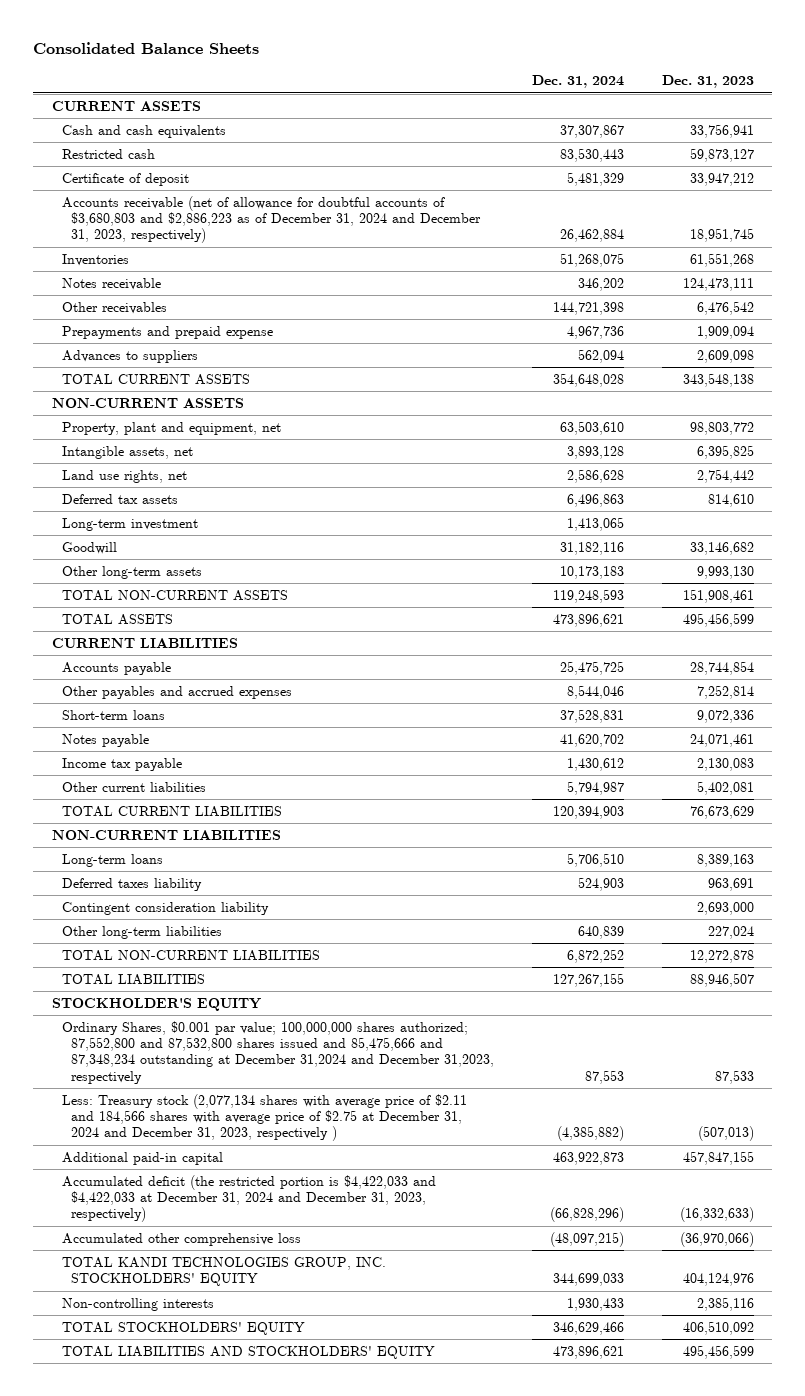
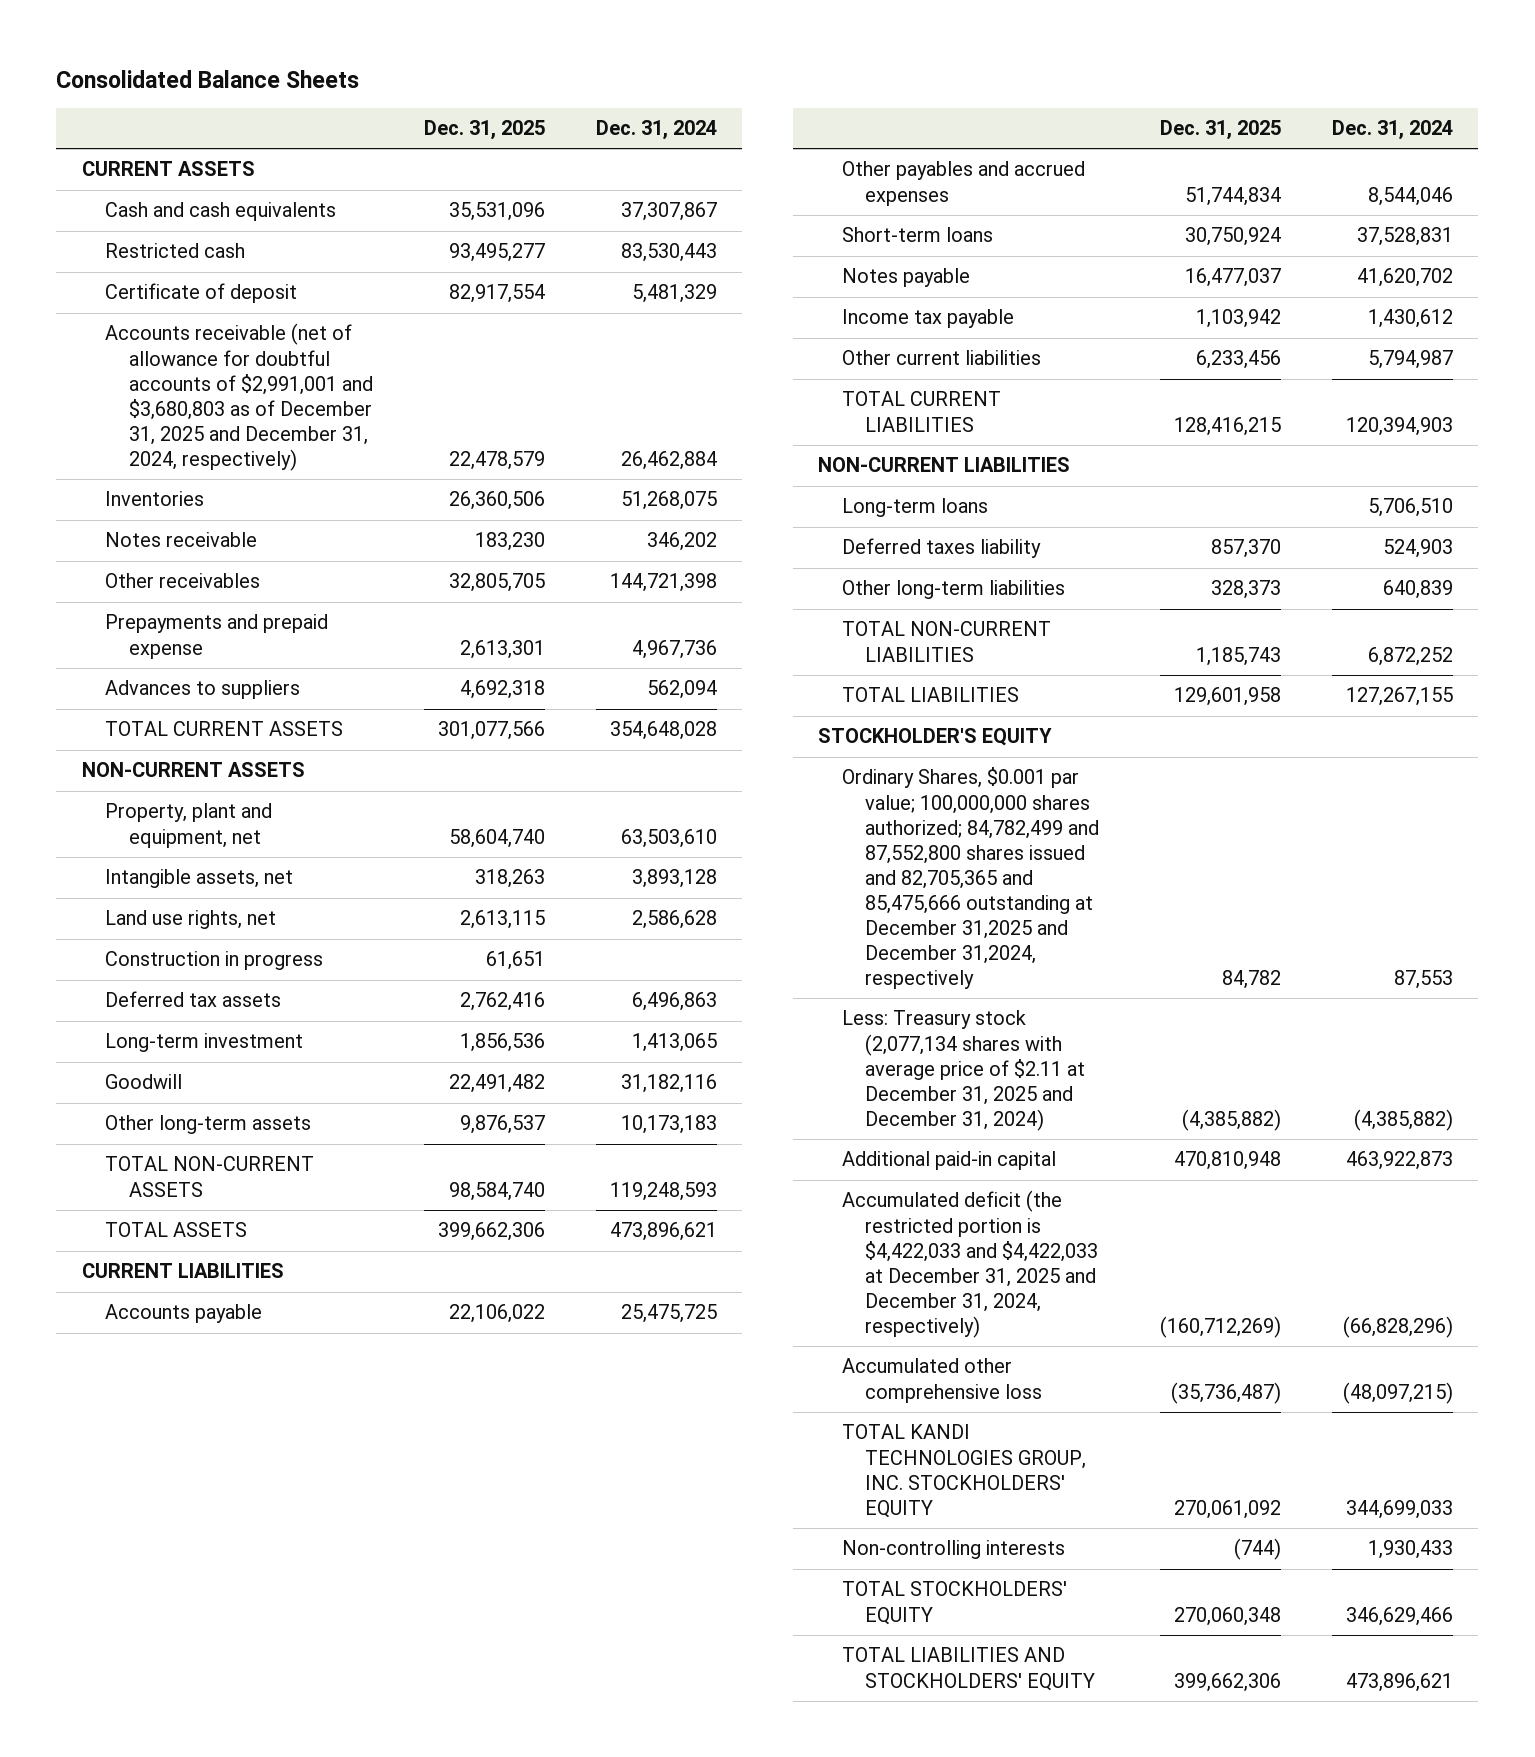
- | Dec. 31, 2024 | Dec. 31, 2023
+ | Dec. 31, 2025 | Dec. 31, 2024
- Accounts receivable (net of allowance for doubtful accounts of $3,680,803 and $2,886,223 as of December 31, 2024 and December 31, 2023, respectively) | 26,462,884 | 18,951,745
+ Accounts receivable (net of allowance for doubtful accounts of $2,991,001 and $3,680,803 as of December 31, 2025 and December 31, 2024, respectively) | 22,478,579 | 26,462,884
+ Construction in progress | 61,651 |
- Contingent consideration liability | | 2,693,000
- Ordinary Shares, $0.001 par value; 100,000,000 shares authorized; 87,552,800 and 87,532,800 shares issued and 85,475,666 and 87,348,234 outstanding at December 31,2024 and December 31,2023, respectively | 87,553 | 87,533
- Less: Treasury stock (2,077,134 shares with average price of $2.11 and 184,566 shares with average price of $2.75 at December 31, 2024 and December 31, 2023, respectively ) | (4,385,882) | (507,013)
+ Ordinary Shares, $0.001 par value; 100,000,000 shares authorized; 84,782,499 and 87,552,800 shares issued and 82,705,365 and 85,475,666 outstanding at December 31,2025 and December 31,2024, respectively | 84,782 | 87,553
+ Less: Treasury stock (2,077,134 shares with average price of $2.11 at December 31, 2025 and December 31, 2024) | (4,385,882) | (4,385,882)
- Accumulated deficit (the restricted portion is $4,422,033 and $4,422,033 at December 31, 2024 and December 31, 2023, respectively) | (66,828,296) | (16,332,633)
+ Accumulated deficit (the restricted portion is $4,422,033 and $4,422,033 at December 31, 2025 and December 31, 2024, respectively) | (160,712,269) | (66,828,296)

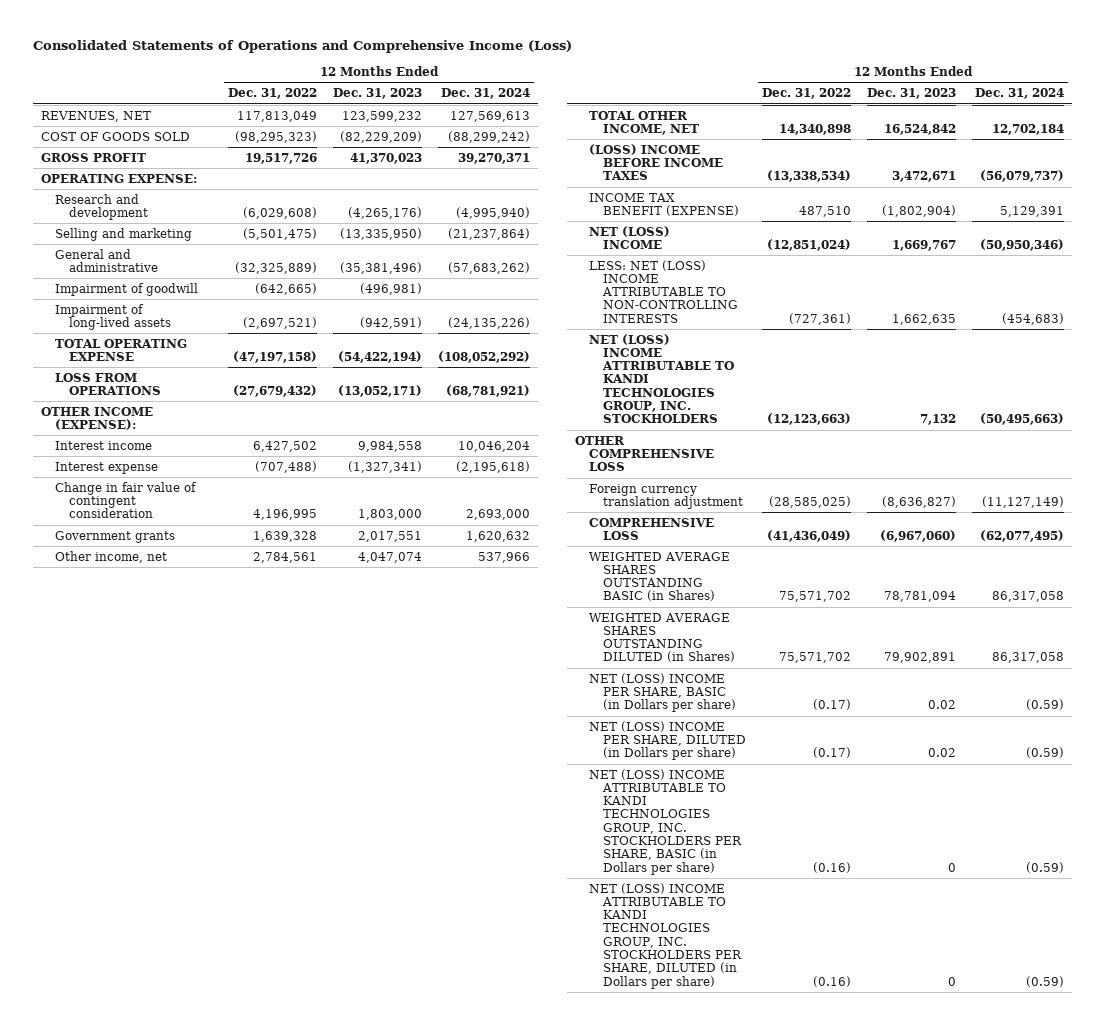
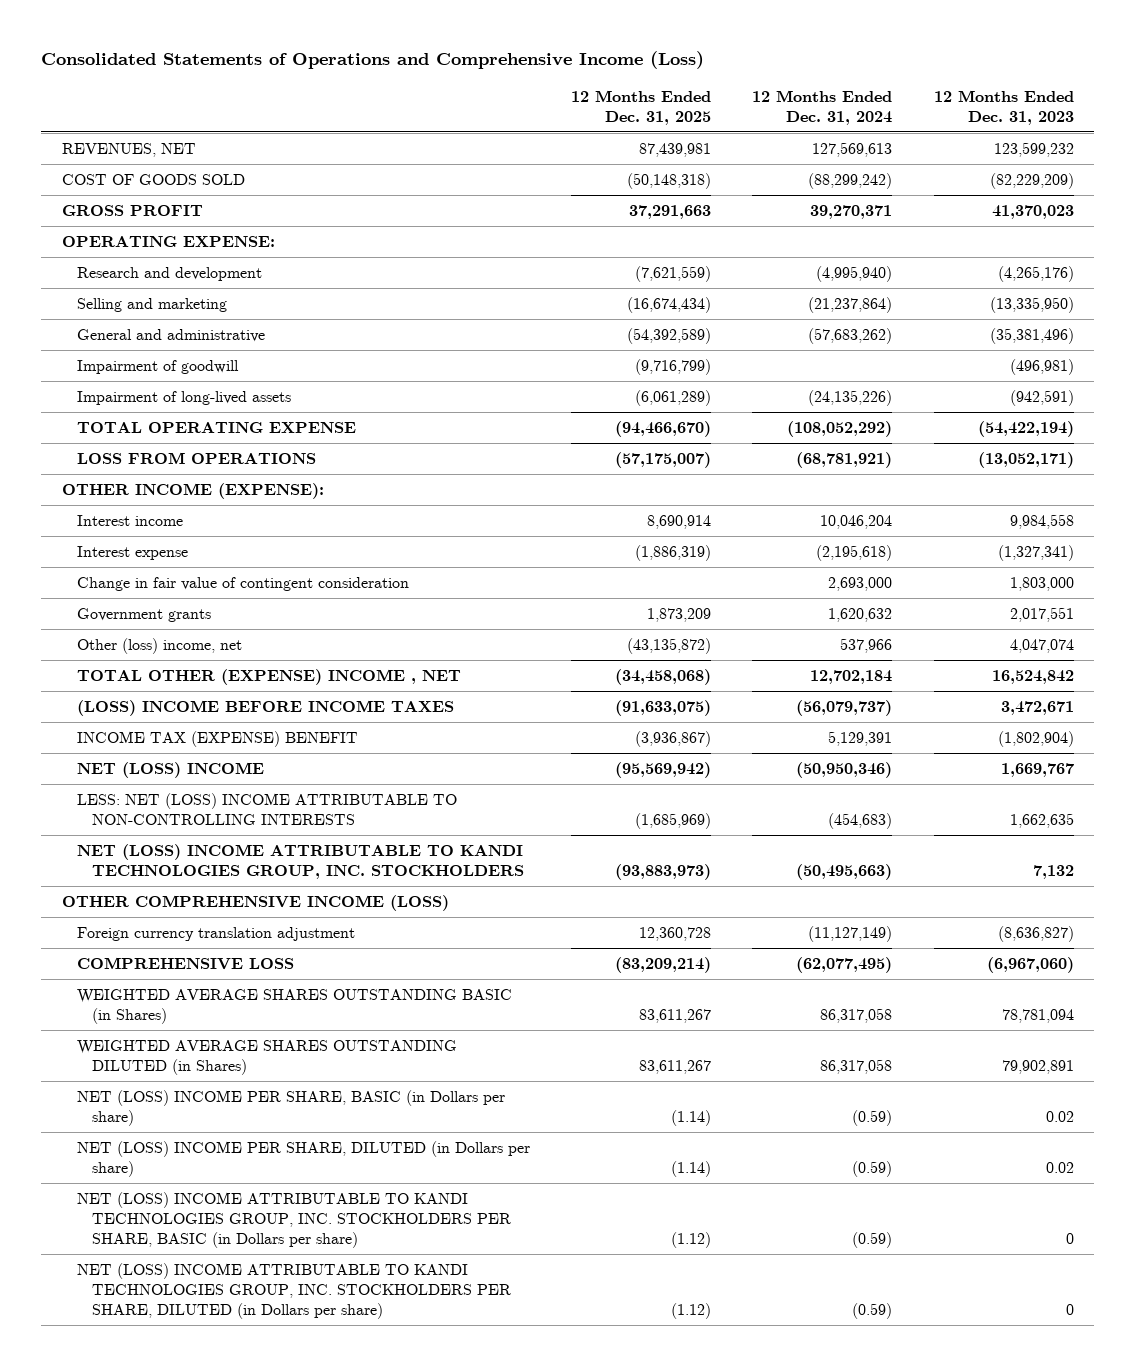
- | 12 Months Ended Dec. 31, 2022 | 12 Months Ended Dec. 31, 2023 | 12 Months Ended Dec. 31, 2024
+ | 12 Months Ended Dec. 31, 2025 | 12 Months Ended Dec. 31, 2024 | 12 Months Ended Dec. 31, 2023
- Other income, net | 2,784,561 | 4,047,074 | 537,966
- TOTAL OTHER INCOME, NET | 14,340,898 | 16,524,842 | 12,702,184
+ Other (loss) income, net | (43,135,872) | 537,966 | 4,047,074
+ TOTAL OTHER (EXPENSE) INCOME , NET | (34,458,068) | 12,702,184 | 16,524,842
- INCOME TAX BENEFIT (EXPENSE) | 487,510 | (1,802,904) | 5,129,391
+ INCOME TAX (EXPENSE) BENEFIT | (3,936,867) | 5,129,391 | (1,802,904)
- OTHER COMPREHENSIVE LOSS
+ OTHER COMPREHENSIVE INCOME (LOSS)

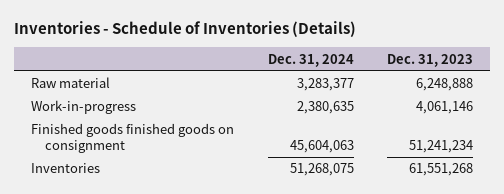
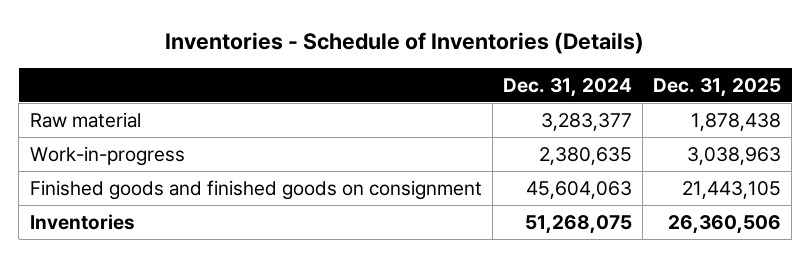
- | Dec. 31, 2024 | Dec. 31, 2023
+ | Dec. 31, 2024 | Dec. 31, 2025
- Finished goods finished goods on consignment | 45,604,063 | 51,241,234
+ Finished goods and finished goods on consignment | 45,604,063 | 21,443,105

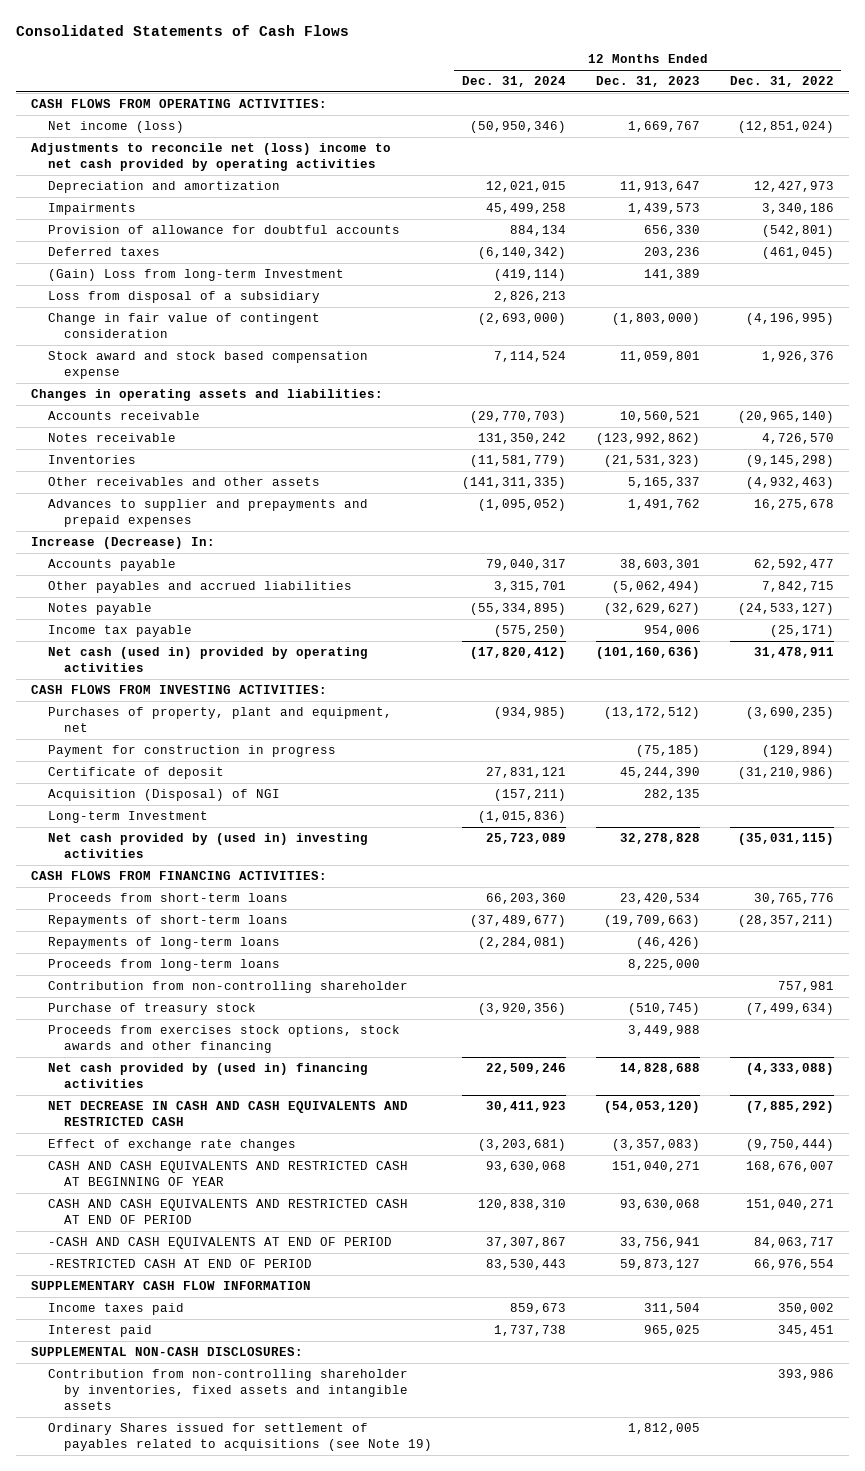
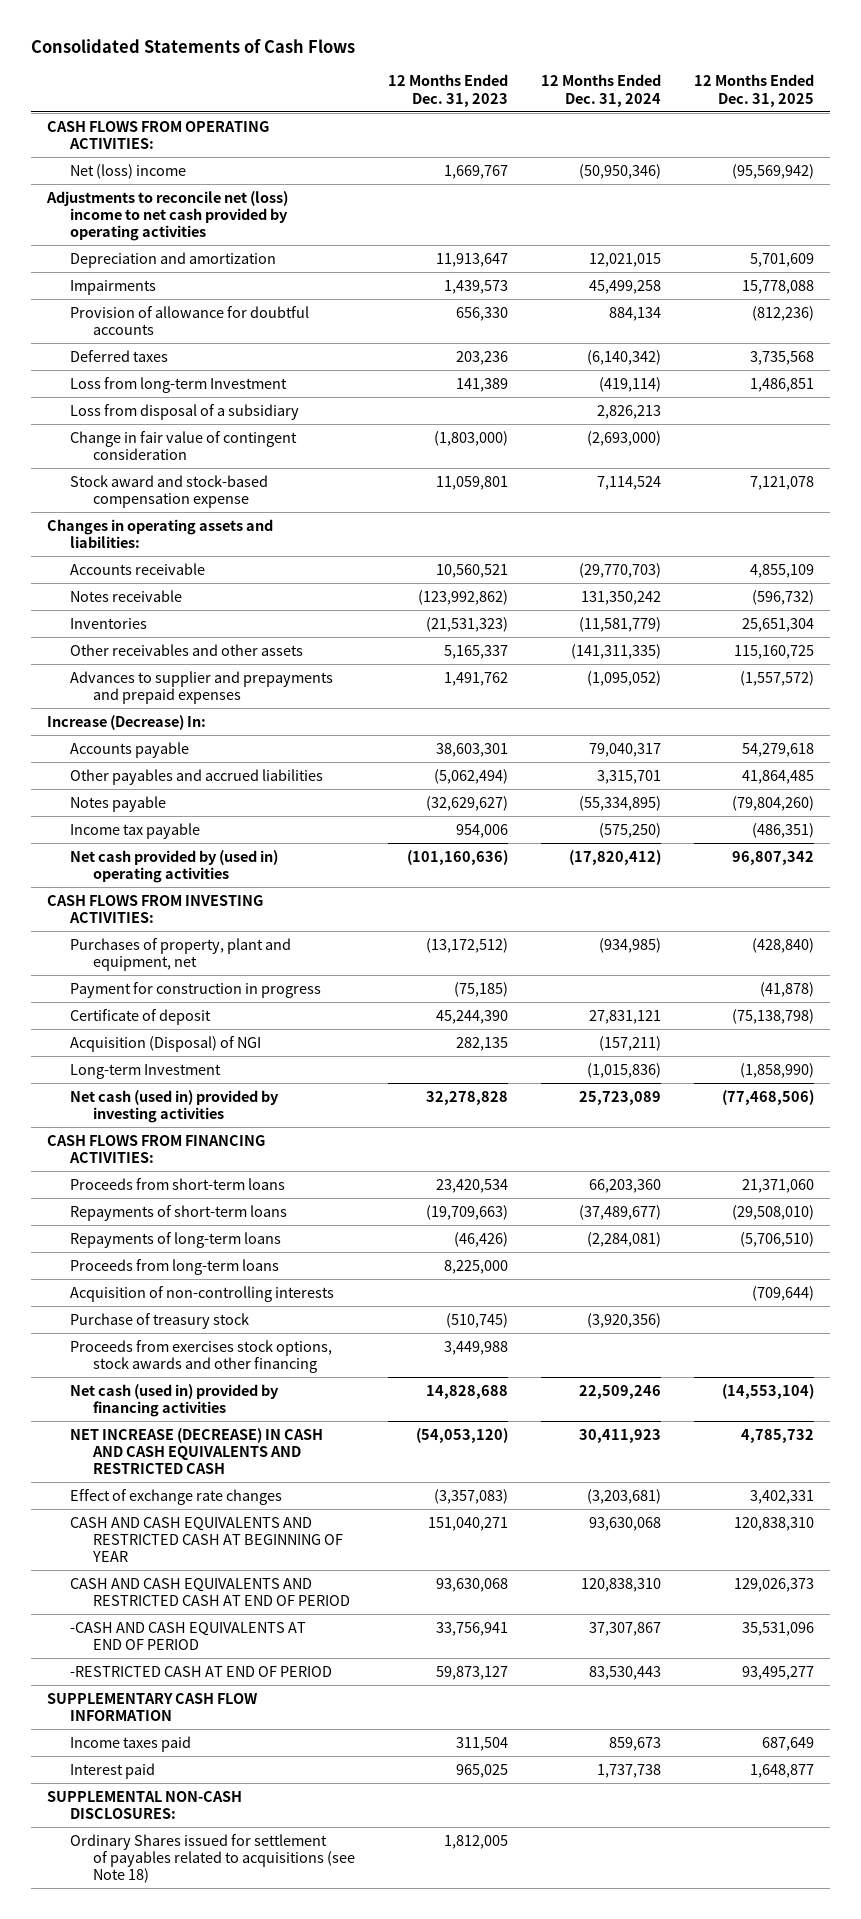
- | 12 Months Ended Dec. 31, 2024 | 12 Months Ended Dec. 31, 2023 | 12 Months Ended Dec. 31, 2022
+ | 12 Months Ended Dec. 31, 2023 | 12 Months Ended Dec. 31, 2024 | 12 Months Ended Dec. 31, 2025
- Net income (loss) | (50,950,346) | 1,669,767 | (12,851,024)
+ Net (loss) income | 1,669,767 | (50,950,346) | (95,569,942)
- (Gain) Loss from long-term Investment | (419,114) | 141,389 |
+ Loss from long-term Investment | 141,389 | (419,114) | 1,486,851
- Stock award and stock based compensation expense | 7,114,524 | 11,059,801 | 1,926,376
+ Stock award and stock-based compensation expense | 11,059,801 | 7,114,524 | 7,121,078
- Net cash (used in) provided by operating activities | (17,820,412) | (101,160,636) | 31,478,911
+ Net cash provided by (used in) operating activities | (101,160,636) | (17,820,412) | 96,807,342
- Net cash provided by (used in) investing activities | 25,723,089 | 32,278,828 | (35,031,115)
+ Net cash (used in) provided by investing activities | 32,278,828 | 25,723,089 | (77,468,506)
- Contribution from non-controlling shareholder | | | 757,981
+ Acquisition of non-controlling interests | | | (709,644)
- Net cash provided by (used in) financing activities | 22,509,246 | 14,828,688 | (4,333,088)
- NET DECREASE IN CASH AND CASH EQUIVALENTS AND RESTRICTED CASH | 30,411,923 | (54,053,120) | (7,885,292)
+ Net cash (used in) provided by financing activities | 14,828,688 | 22,509,246 | (14,553,104)
+ NET INCREASE (DECREASE) IN CASH AND CASH EQUIVALENTS AND RESTRICTED CASH | (54,053,120) | 30,411,923 | 4,785,732
- Contribution from non-controlling shareholder by inventories, fixed assets and intangible assets | | | 393,986
- Ordinary Shares issued for settlement of payables related to acquisitions (see Note 19) | | 1,812,005 |
+ Ordinary Shares issued for settlement of payables related to acquisitions (see Note 18) | 1,812,005 | |

